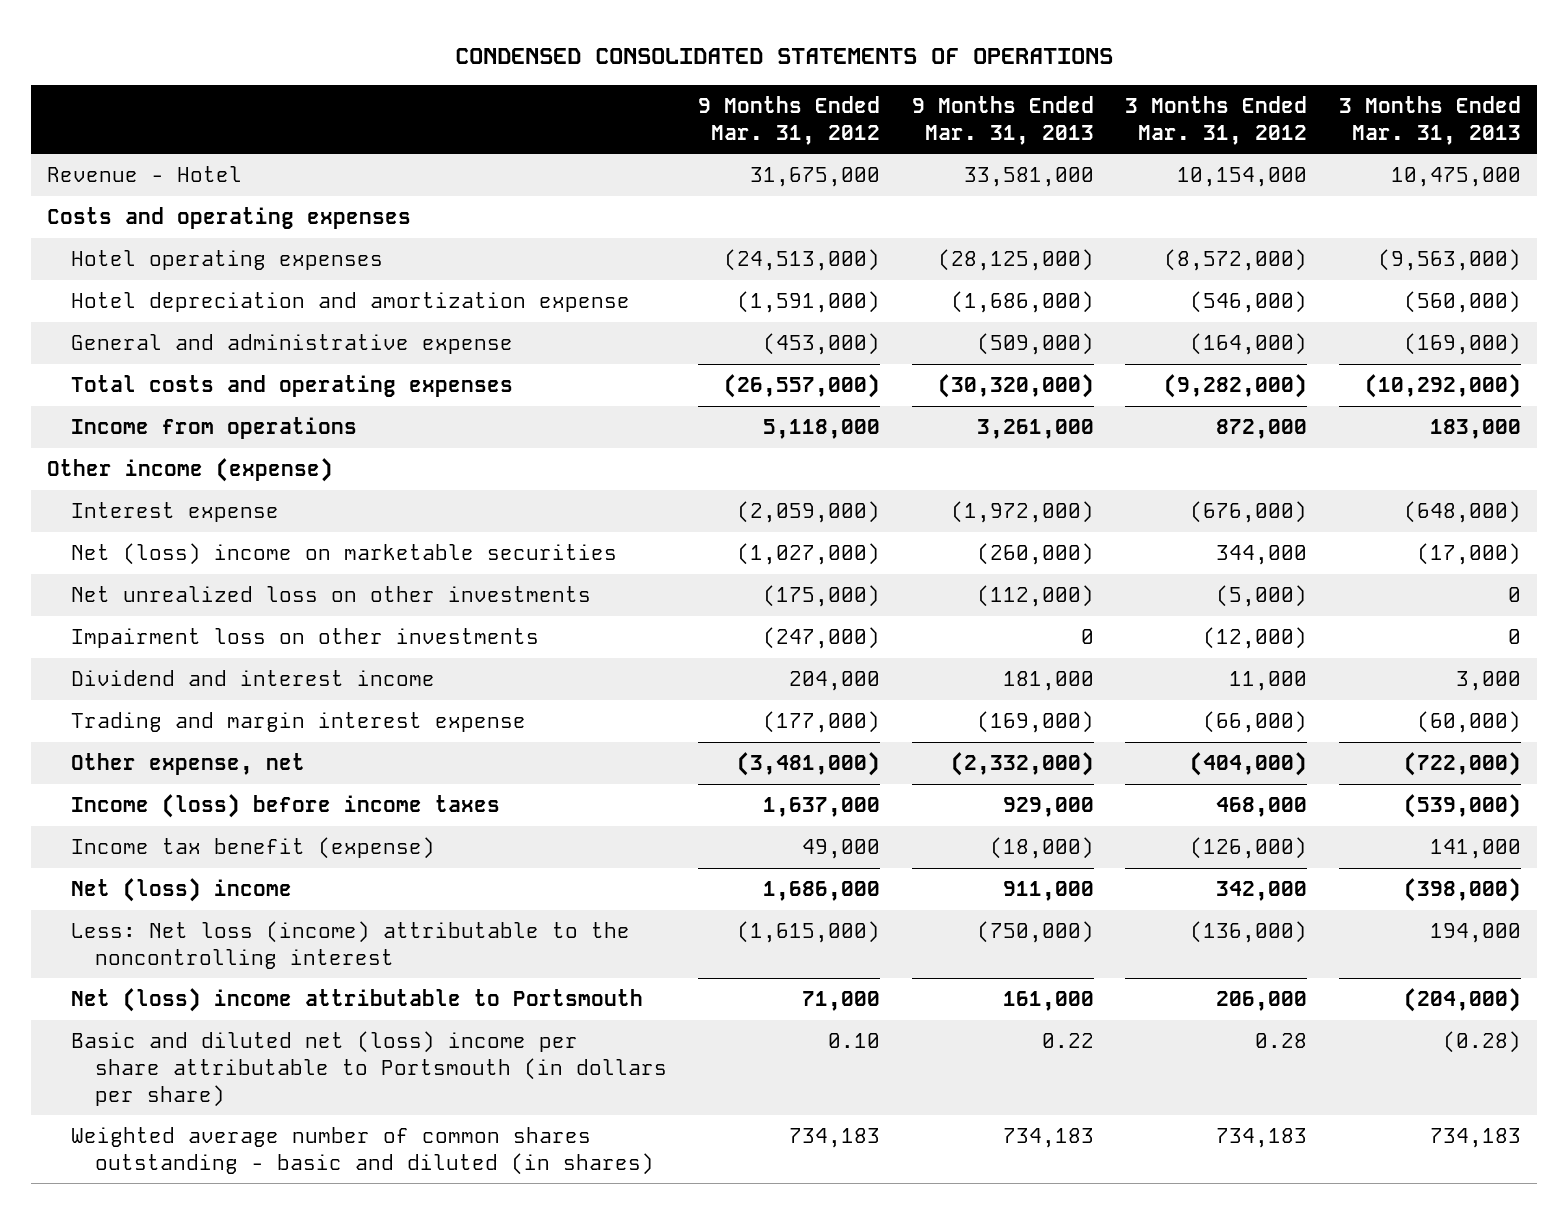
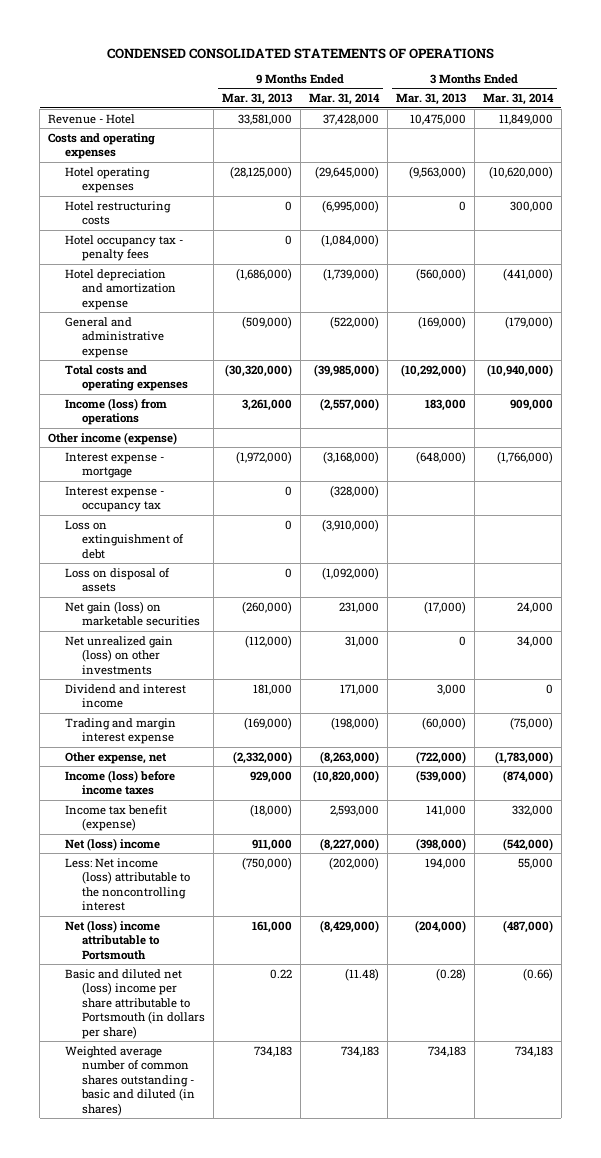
- | 9 Months Ended Mar. 31, 2012 | 9 Months Ended Mar. 31, 2013 | 3 Months Ended Mar. 31, 2012 | 3 Months Ended Mar. 31, 2013
+ | 9 Months Ended Mar. 31, 2013 | 9 Months Ended Mar. 31, 2014 | 3 Months Ended Mar. 31, 2013 | 3 Months Ended Mar. 31, 2014
+ Hotel restructuring costs | 0 | (6,995,000) | 0 | 300,000
+ Hotel occupancy tax - penalty fees | 0 | (1,084,000) | |
- Income from operations | 5,118,000 | 3,261,000 | 872,000 | 183,000
+ Income (loss) from operations | 3,261,000 | (2,557,000) | 183,000 | 909,000
- Interest expense | (2,059,000) | (1,972,000) | (676,000) | (648,000)
- Net (loss) income on marketable securities | (1,027,000) | (260,000) | 344,000 | (17,000)
- Net unrealized loss on other investments | (175,000) | (112,000) | (5,000) | 0
- Impairment loss on other investments | (247,000) | 0 | (12,000) | 0
+ Interest expense - mortgage | (1,972,000) | (3,168,000) | (648,000) | (1,766,000)
+ Interest expense - occupancy tax | 0 | (328,000) | |
+ Loss on extinguishment of debt | 0 | (3,910,000) | |
+ Loss on disposal of assets | 0 | (1,092,000) | |
+ Net gain (loss) on marketable securities | (260,000) | 231,000 | (17,000) | 24,000
+ Net unrealized gain (loss) on other investments | (112,000) | 31,000 | 0 | 34,000
- Less: Net loss (income) attributable to the noncontrolling interest | (1,615,000) | (750,000) | (136,000) | 194,000
+ Less: Net income (loss) attributable to the noncontrolling interest | (750,000) | (202,000) | 194,000 | 55,000

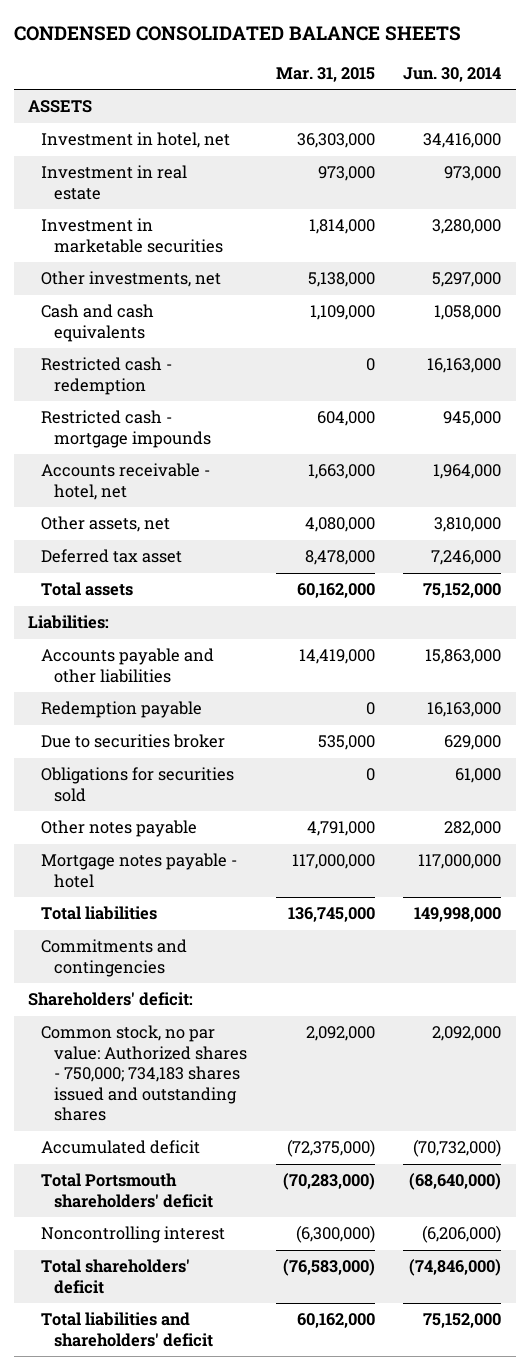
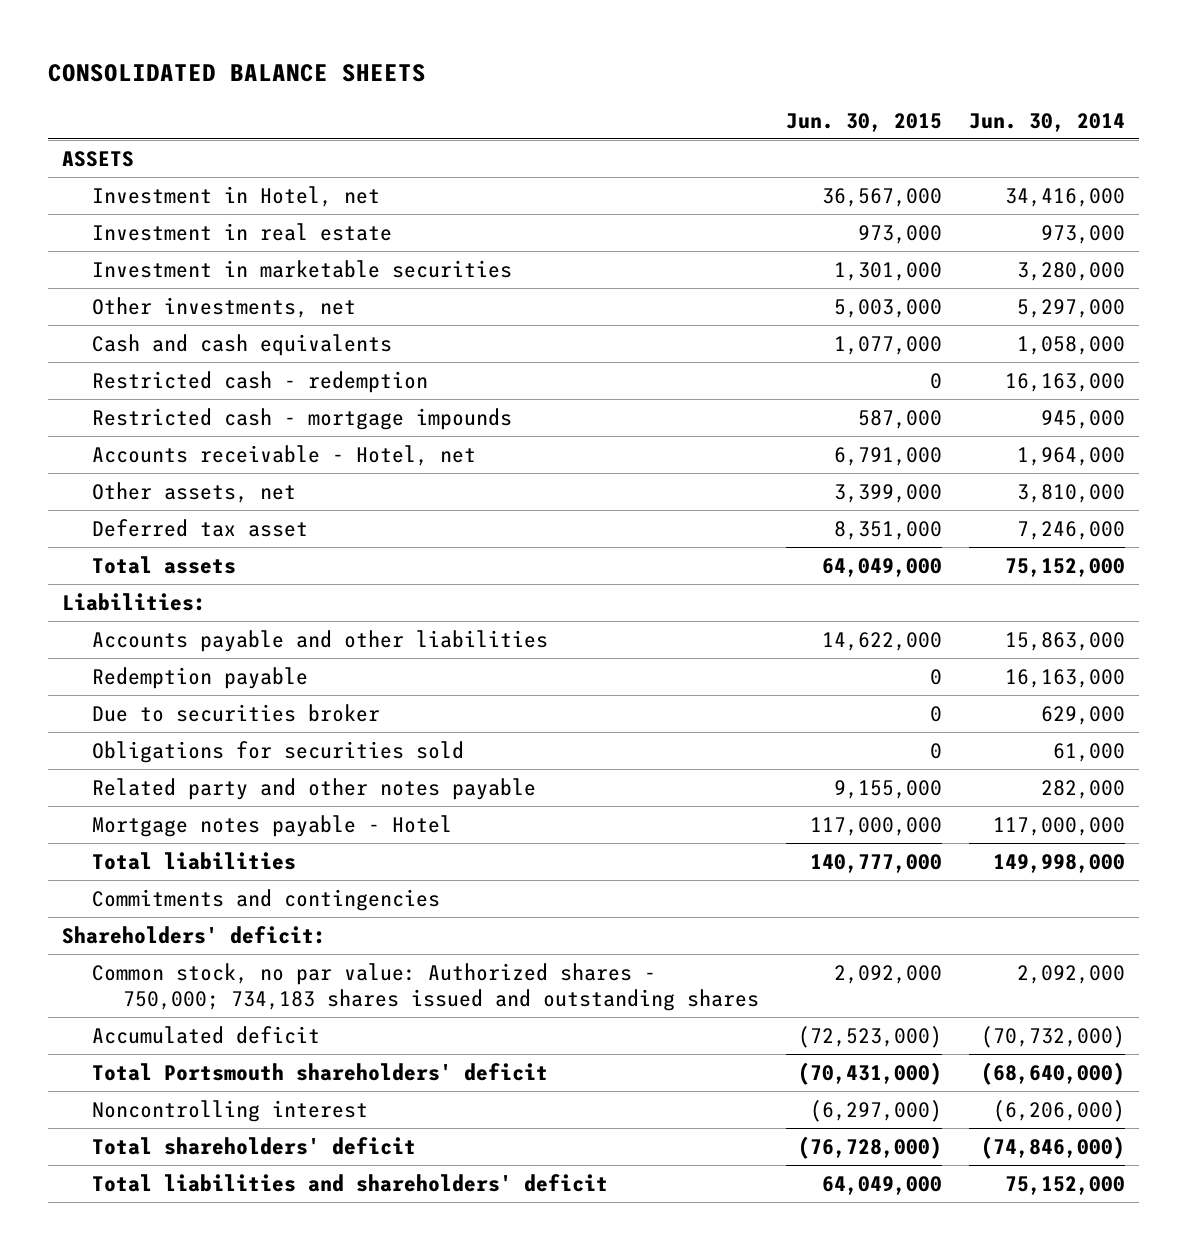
- CONDENSED CONSOLIDATED BALANCE SHEETS
+ CONSOLIDATED BALANCE SHEETS
- | Mar. 31, 2015 | Jun. 30, 2014
+ | Jun. 30, 2015 | Jun. 30, 2014
- Investment in hotel, net | 36,303,000 | 34,416,000
+ Investment in Hotel, net | 36,567,000 | 34,416,000
- Accounts receivable - hotel, net | 1,663,000 | 1,964,000
+ Accounts receivable - Hotel, net | 6,791,000 | 1,964,000
- Other notes payable | 4,791,000 | 282,000
- Mortgage notes payable - hotel | 117,000,000 | 117,000,000
+ Related party and other notes payable | 9,155,000 | 282,000
+ Mortgage notes payable - Hotel | 117,000,000 | 117,000,000

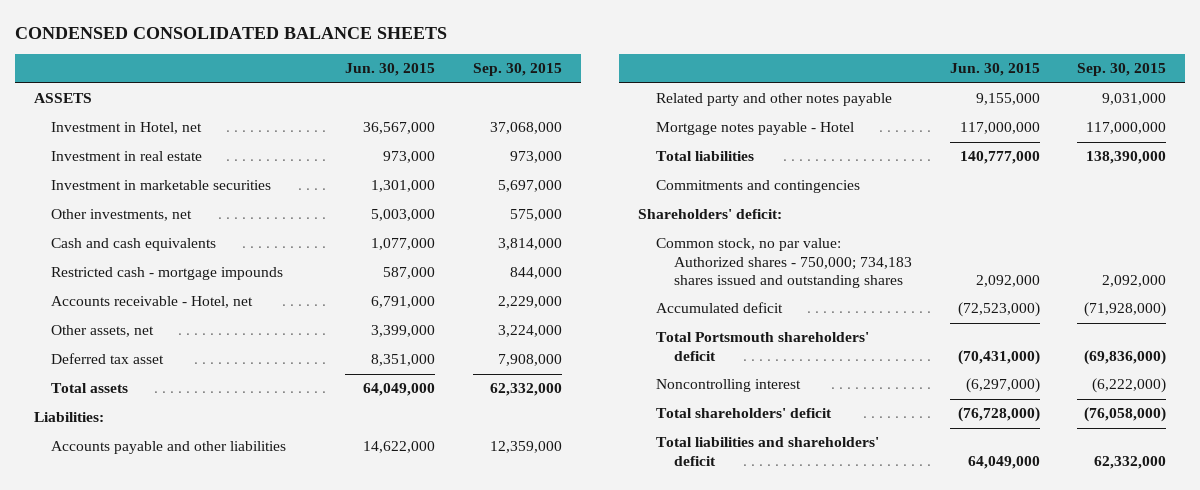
- CONSOLIDATED BALANCE SHEETS
+ CONDENSED CONSOLIDATED BALANCE SHEETS
- | Jun. 30, 2015 | Jun. 30, 2014
+ | Jun. 30, 2015 | Sep. 30, 2015
- Restricted cash - redemption | 0 | 16,163,000
- Redemption payable | 0 | 16,163,000
- Due to securities broker | 0 | 629,000
- Obligations for securities sold | 0 | 61,000

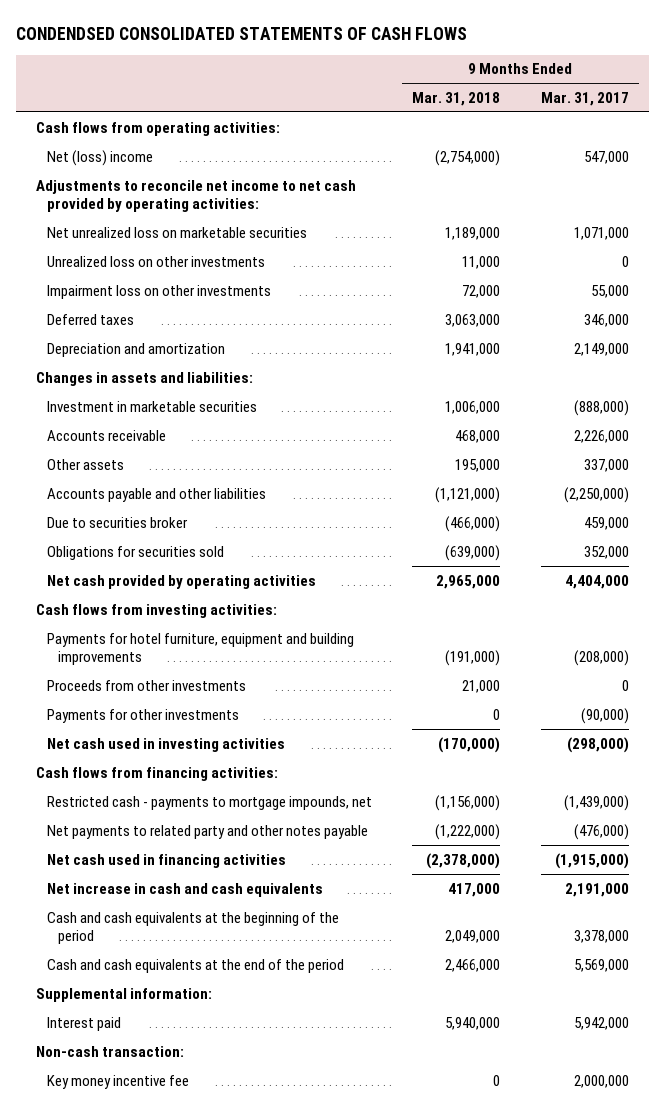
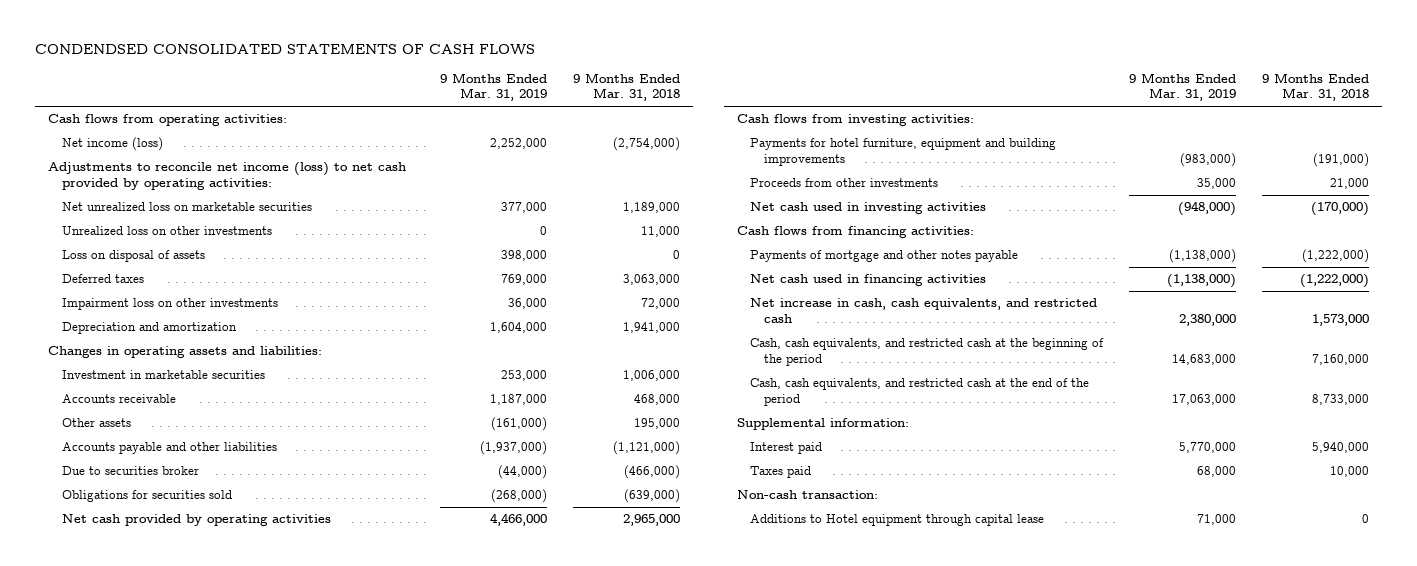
- | 9 Months Ended Mar. 31, 2018 | 9 Months Ended Mar. 31, 2017
+ | 9 Months Ended Mar. 31, 2019 | 9 Months Ended Mar. 31, 2018
- Net (loss) income | (2,754,000) | 547,000
- Adjustments to reconcile net income to net cash provided by operating activities:
+ Net income (loss) | 2,252,000 | (2,754,000)
+ Adjustments to reconcile net income (loss) to net cash provided by operating activities:
+ Loss on disposal of assets | 398,000 | 0
moved down: Impairment loss on other investments | 36,000 | 72,000
- Changes in assets and liabilities:
+ Changes in operating assets and liabilities:
- Payments for other investments | 0 | (90,000)
- Restricted cash - payments to mortgage impounds, net | (1,156,000) | (1,439,000)
- Net payments to related party and other notes payable | (1,222,000) | (476,000)
- Net cash used in financing activities | (2,378,000) | (1,915,000)
- Net increase in cash and cash equivalents | 417,000 | 2,191,000
- Cash and cash equivalents at the beginning of the period | 2,049,000 | 3,378,000
- Cash and cash equivalents at the end of the period | 2,466,000 | 5,569,000
+ Payments of mortgage and other notes payable | (1,138,000) | (1,222,000)
+ Net cash used in financing activities | (1,138,000) | (1,222,000)
+ Net increase in cash, cash equivalents, and restricted cash | 2,380,000 | 1,573,000
+ Cash, cash equivalents, and restricted cash at the beginning of the period | 14,683,000 | 7,160,000
+ Cash, cash equivalents, and restricted cash at the end of the period | 17,063,000 | 8,733,000
+ Taxes paid | 68,000 | 10,000
- Key money incentive fee | 0 | 2,000,000
+ Additions to Hotel equipment through capital lease | 71,000 | 0

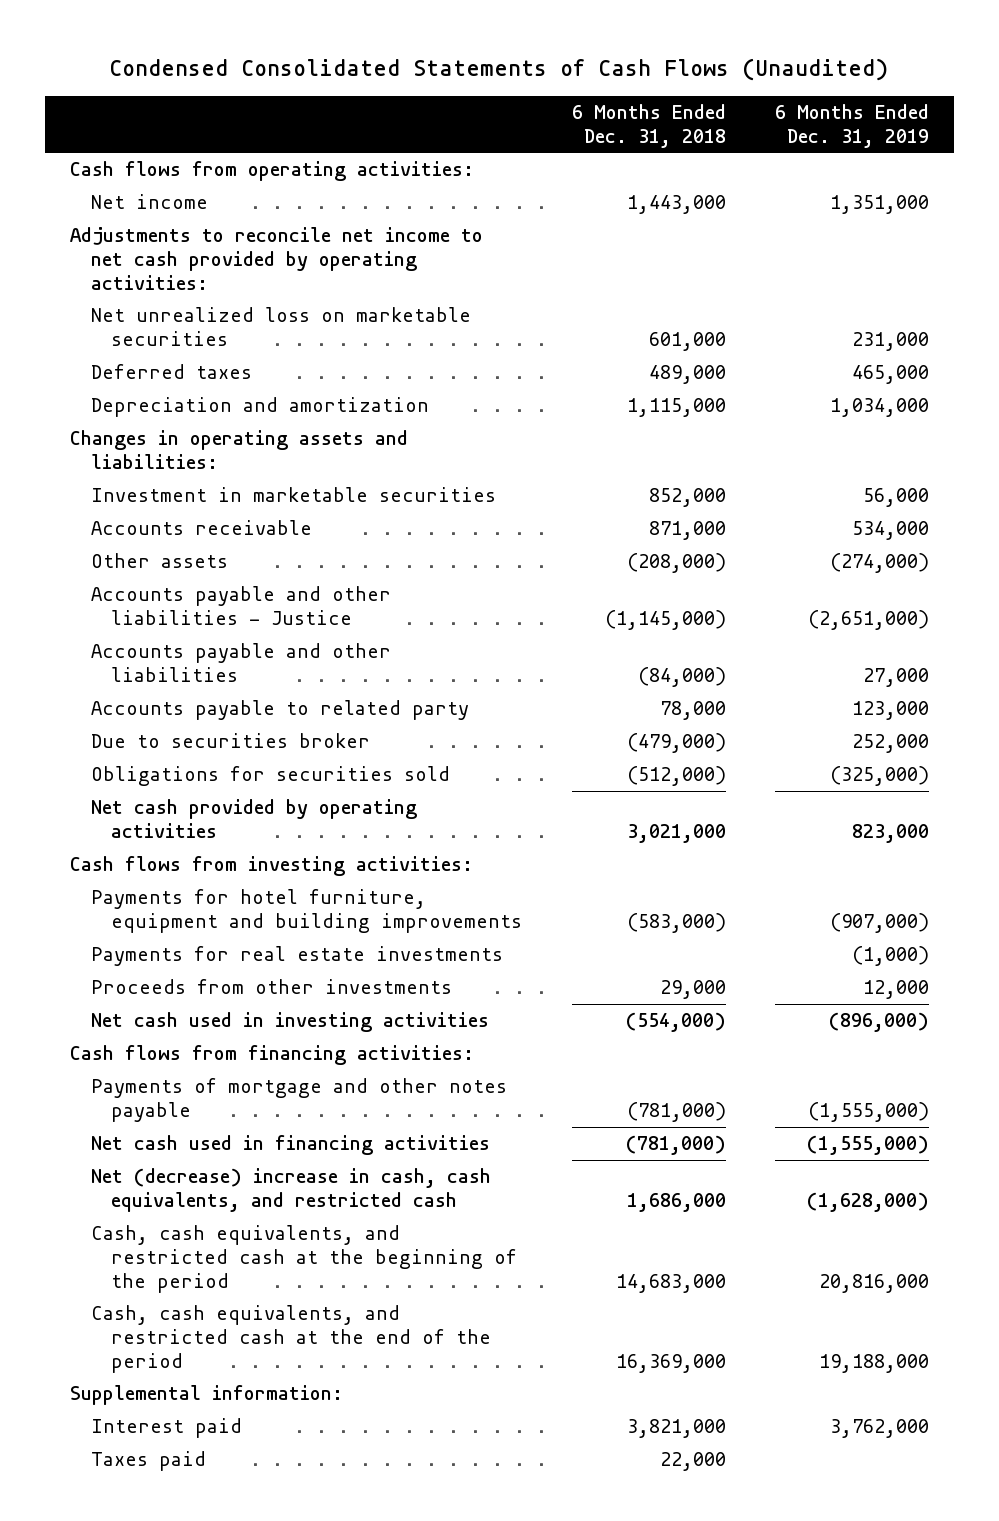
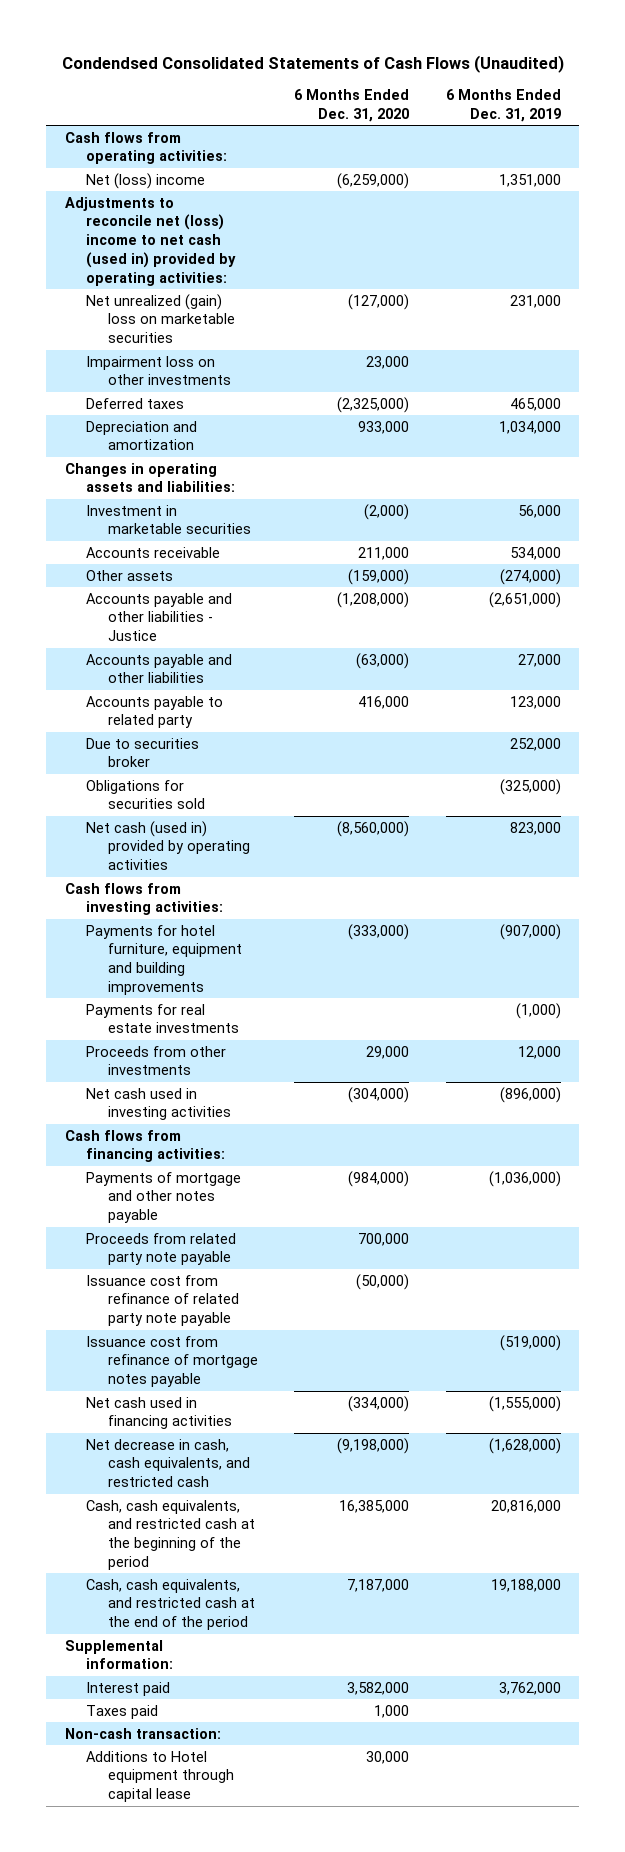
- Condensed Consolidated Statements of Cash Flows (Unaudited)
+ Condendsed Consolidated Statements of Cash Flows (Unaudited)
- | 6 Months Ended Dec. 31, 2018 | 6 Months Ended Dec. 31, 2019
+ | 6 Months Ended Dec. 31, 2020 | 6 Months Ended Dec. 31, 2019
- Net income | 1,443,000 | 1,351,000
- Adjustments to reconcile net income to net cash provided by operating activities:
- Net unrealized loss on marketable securities | 601,000 | 231,000
+ Net (loss) income | (6,259,000) | 1,351,000
+ Adjustments to reconcile net (loss) income to net cash (used in) provided by operating activities:
+ Net unrealized (gain) loss on marketable securities | (127,000) | 231,000
+ Impairment loss on other investments | 23,000 |
- Net cash provided by operating activities | 3,021,000 | 823,000
+ Net cash (used in) provided by operating activities | (8,560,000) | 823,000
- Payments of mortgage and other notes payable | (781,000) | (1,555,000)
+ Payments of mortgage and other notes payable | (984,000) | (1,036,000)
+ Proceeds from related party note payable | 700,000 |
+ Issuance cost from refinance of related party note payable | (50,000) |
+ Issuance cost from refinance of mortgage notes payable | | (519,000)
- Net (decrease) increase in cash, cash equivalents, and restricted cash | 1,686,000 | (1,628,000)
+ Net decrease in cash, cash equivalents, and restricted cash | (9,198,000) | (1,628,000)
+ Non-cash transaction:
+ Additions to Hotel equipment through capital lease | 30,000 |

